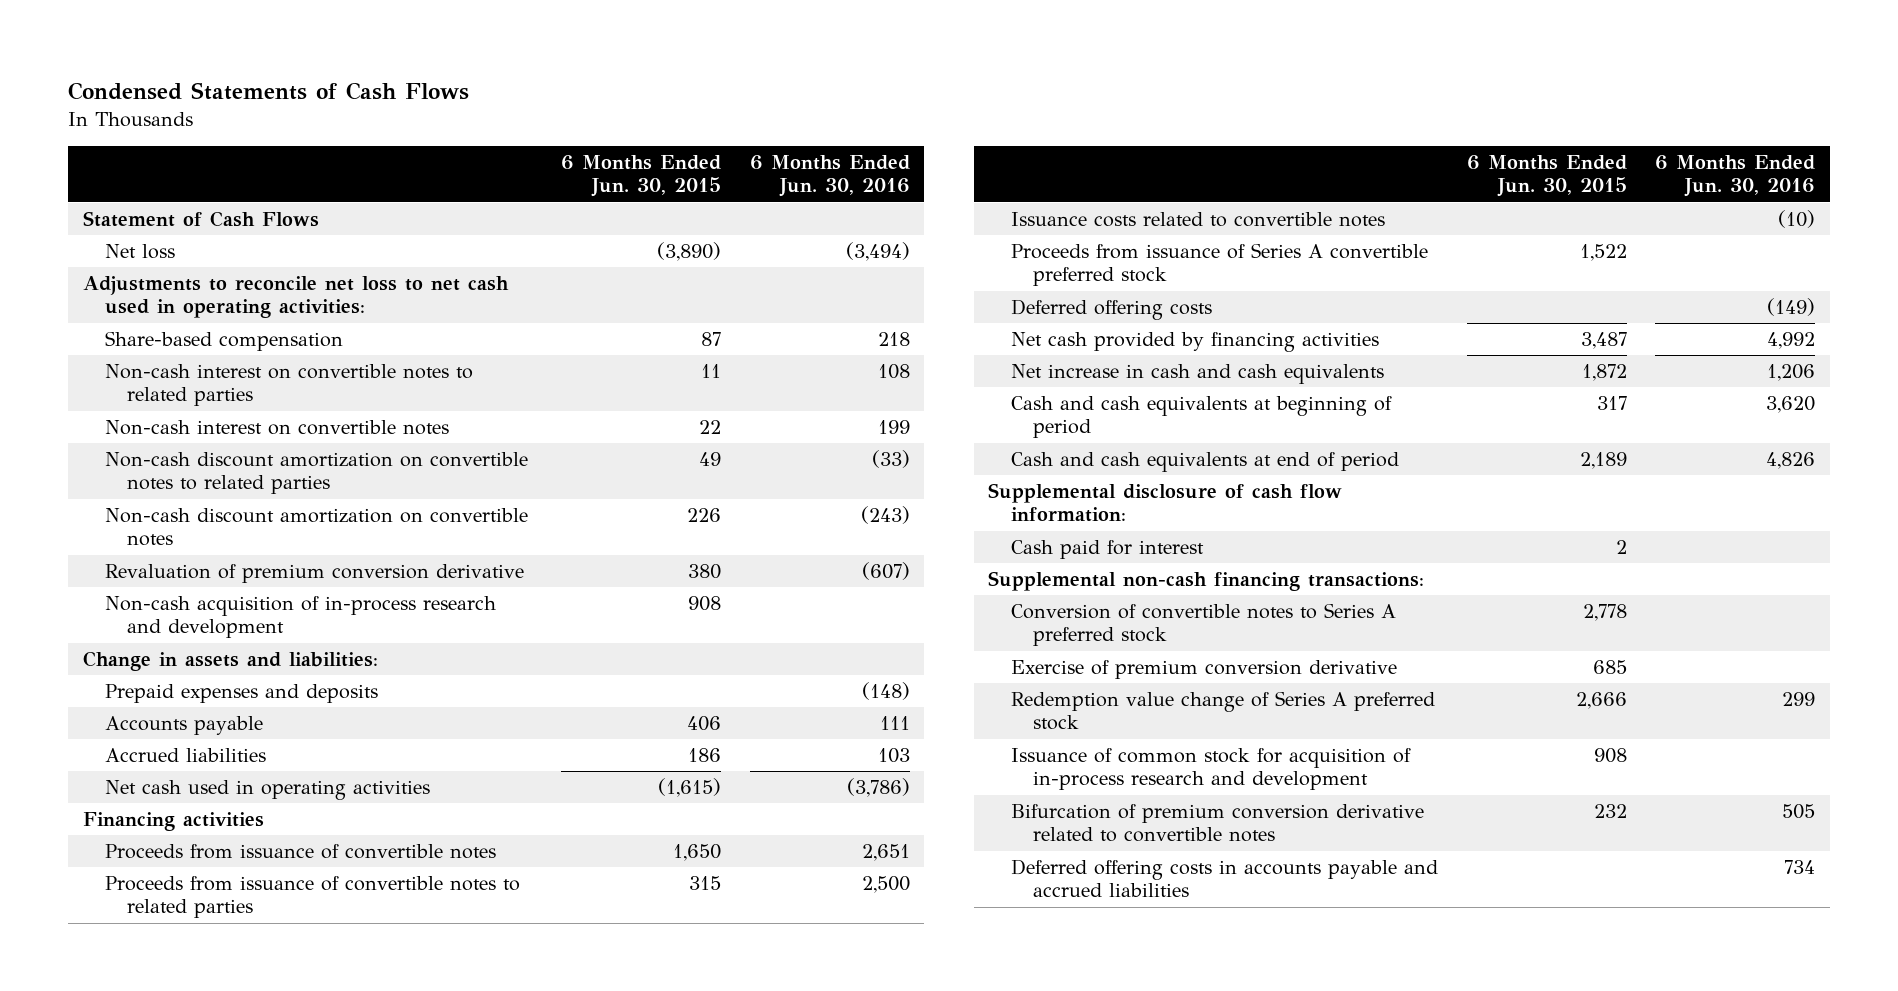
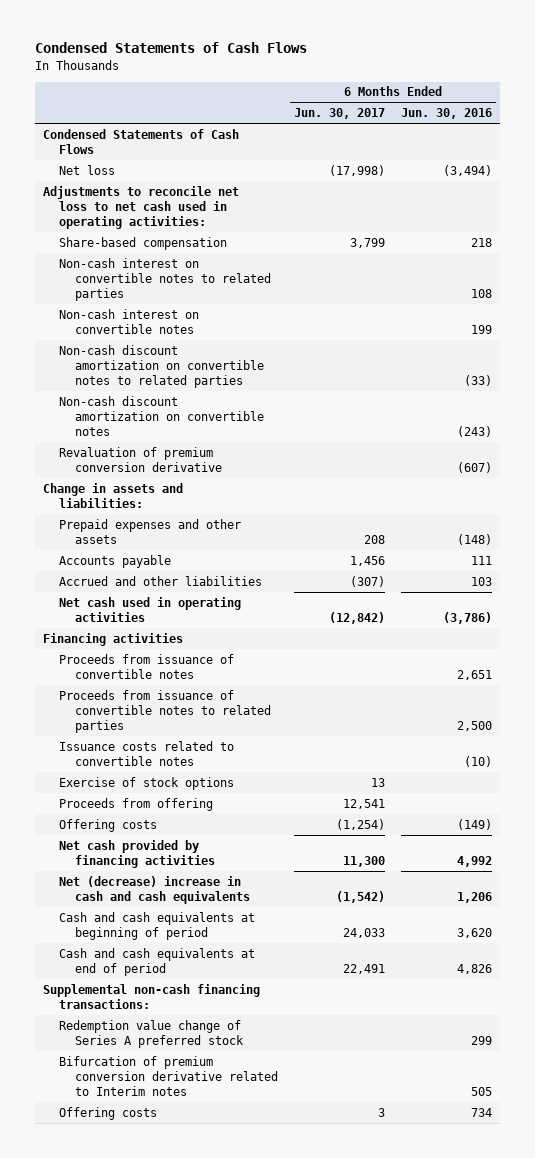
- | 6 Months Ended Jun. 30, 2015 | 6 Months Ended Jun. 30, 2016
+ | 6 Months Ended Jun. 30, 2017 | 6 Months Ended Jun. 30, 2016
- Statement of Cash Flows
+ Condensed Statements of Cash Flows
- Non-cash acquisition of in-process research and development | 908 |
- Prepaid expenses and deposits | | (148)
+ Prepaid expenses and other assets | 208 | (148)
- Accrued liabilities | 186 | 103
+ Accrued and other liabilities | (307) | 103
- Proceeds from issuance of Series A convertible preferred stock | 1,522 |
- Deferred offering costs | | (149)
+ Exercise of stock options | 13 |
+ Proceeds from offering | 12,541 |
+ Offering costs | (1,254) | (149)
- Net increase in cash and cash equivalents | 1,872 | 1,206
+ Net (decrease) increase in cash and cash equivalents | (1,542) | 1,206
- Supplemental disclosure of cash flow information:
- Cash paid for interest | 2 |
- Conversion of convertible notes to Series A preferred stock | 2,778 |
- Exercise of premium conversion derivative | 685 |
- Issuance of common stock for acquisition of in-process research and development | 908 |
- Bifurcation of premium conversion derivative related to convertible notes | 232 | 505
- Deferred offering costs in accounts payable and accrued liabilities | | 734
+ Bifurcation of premium conversion derivative related to Interim notes | | 505
+ Offering costs | 3 | 734

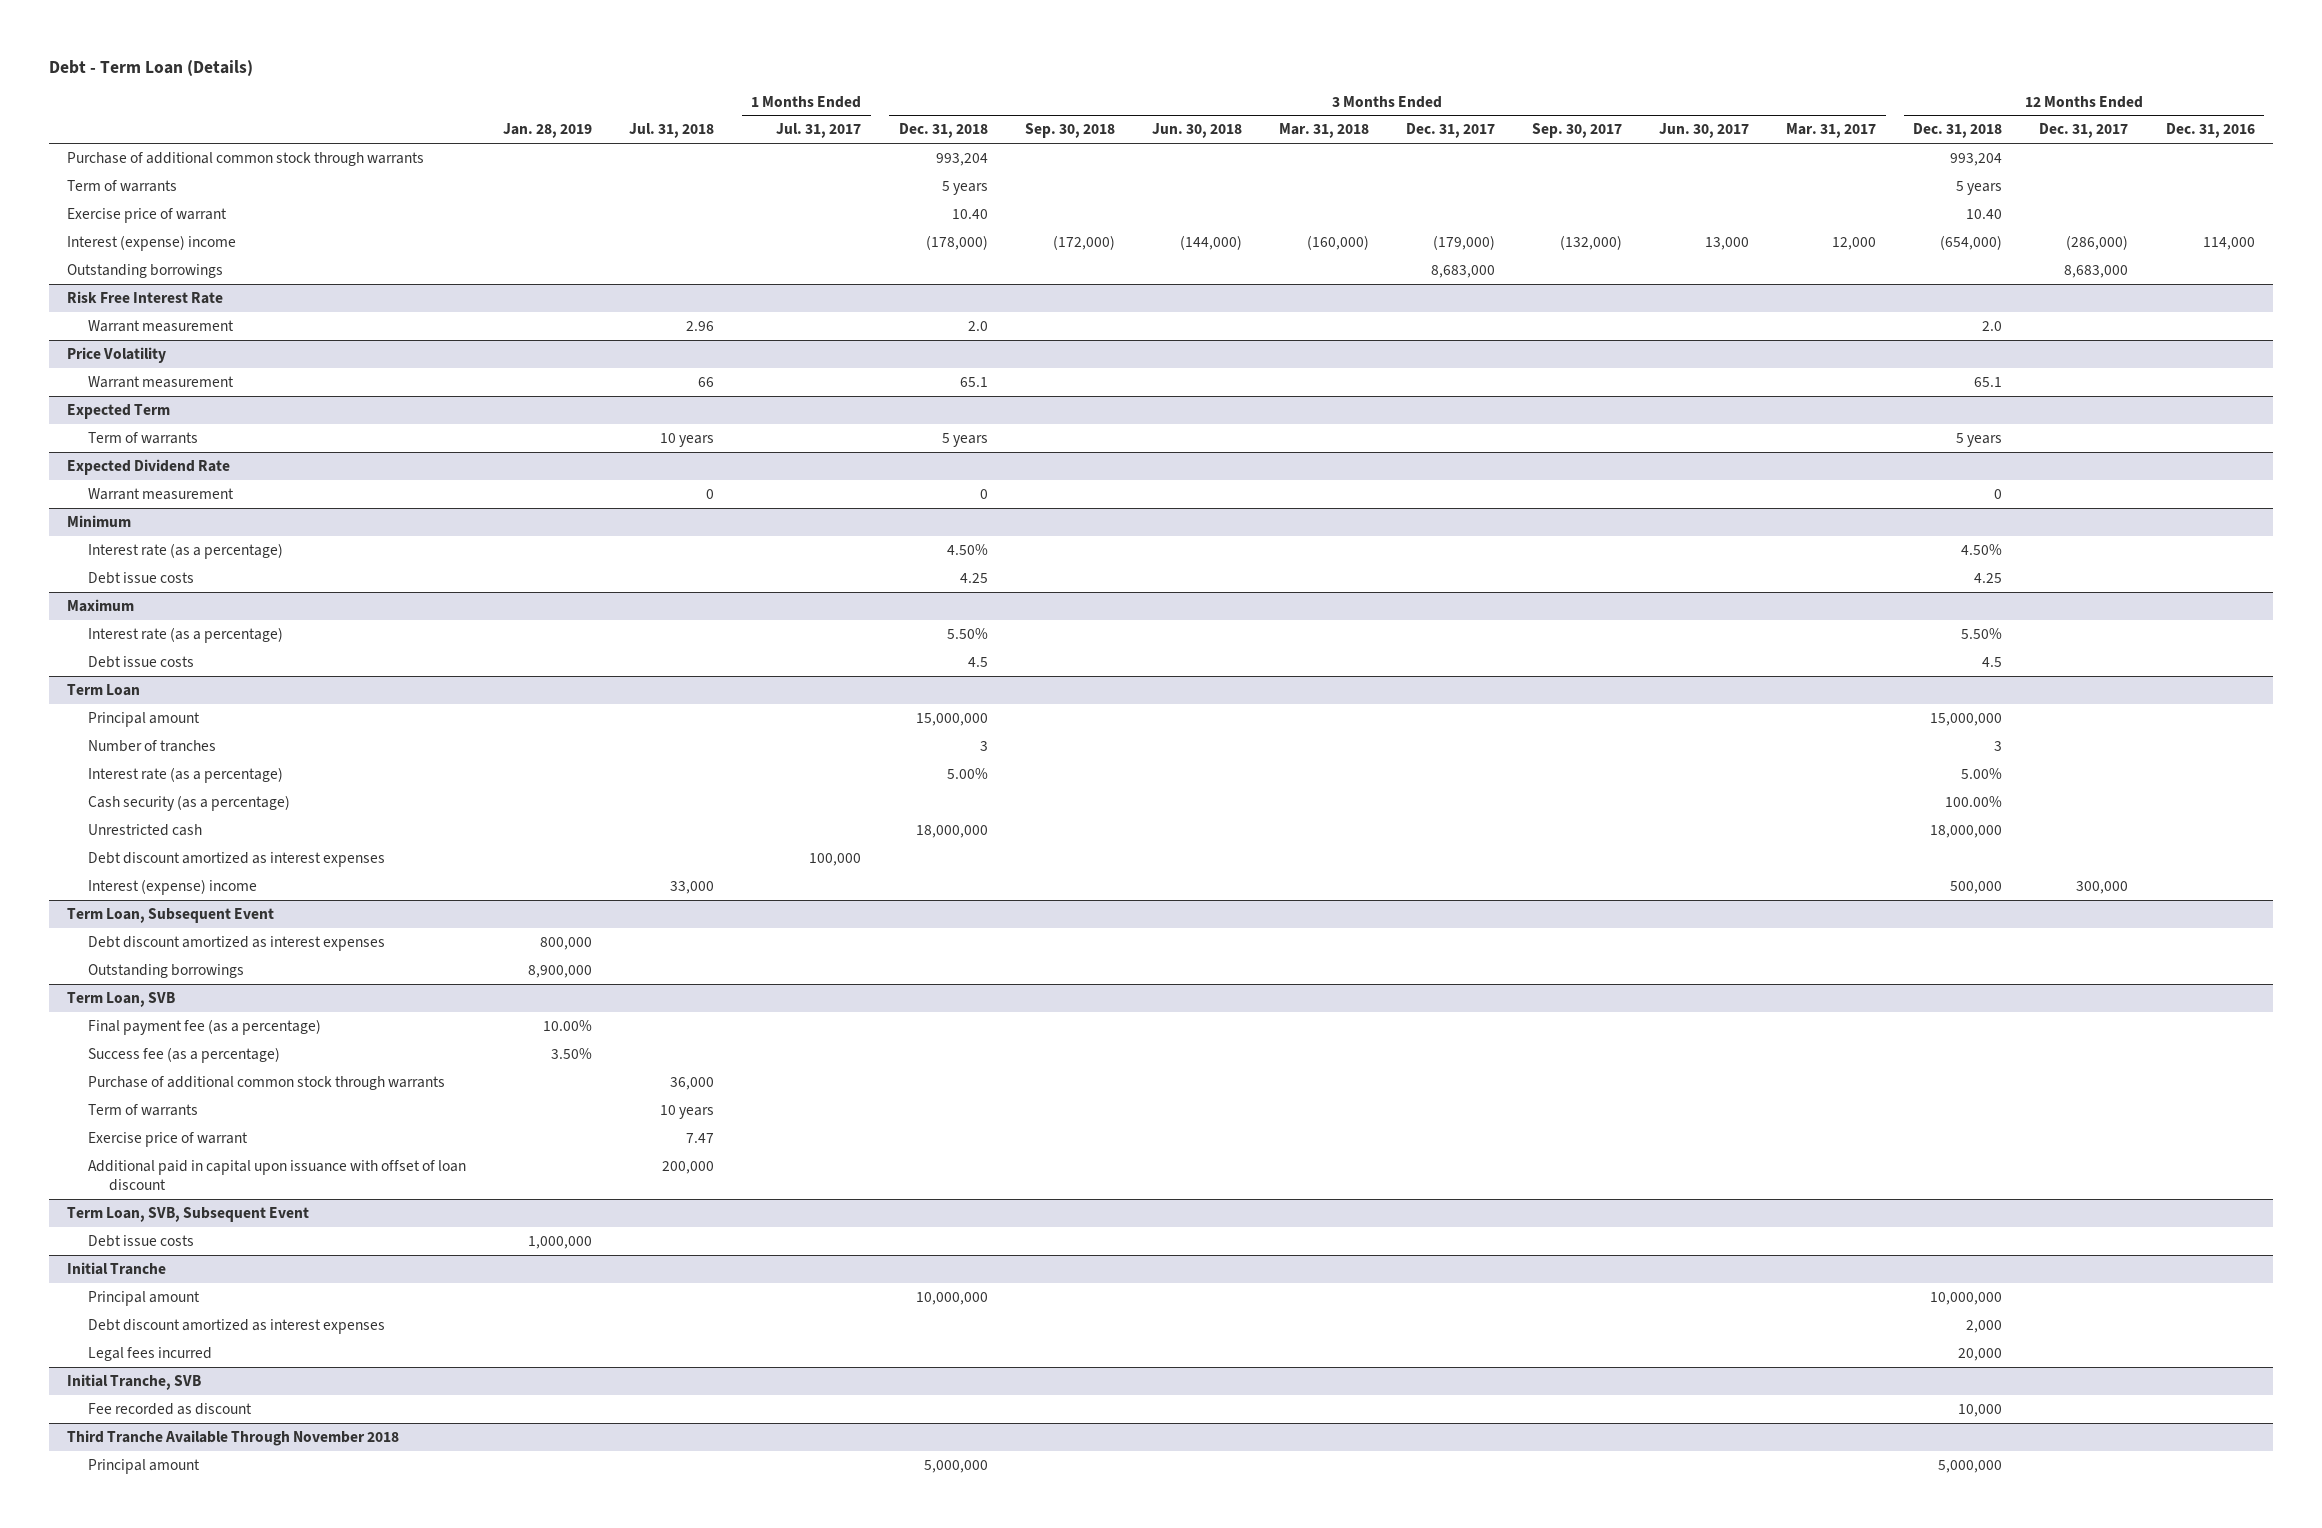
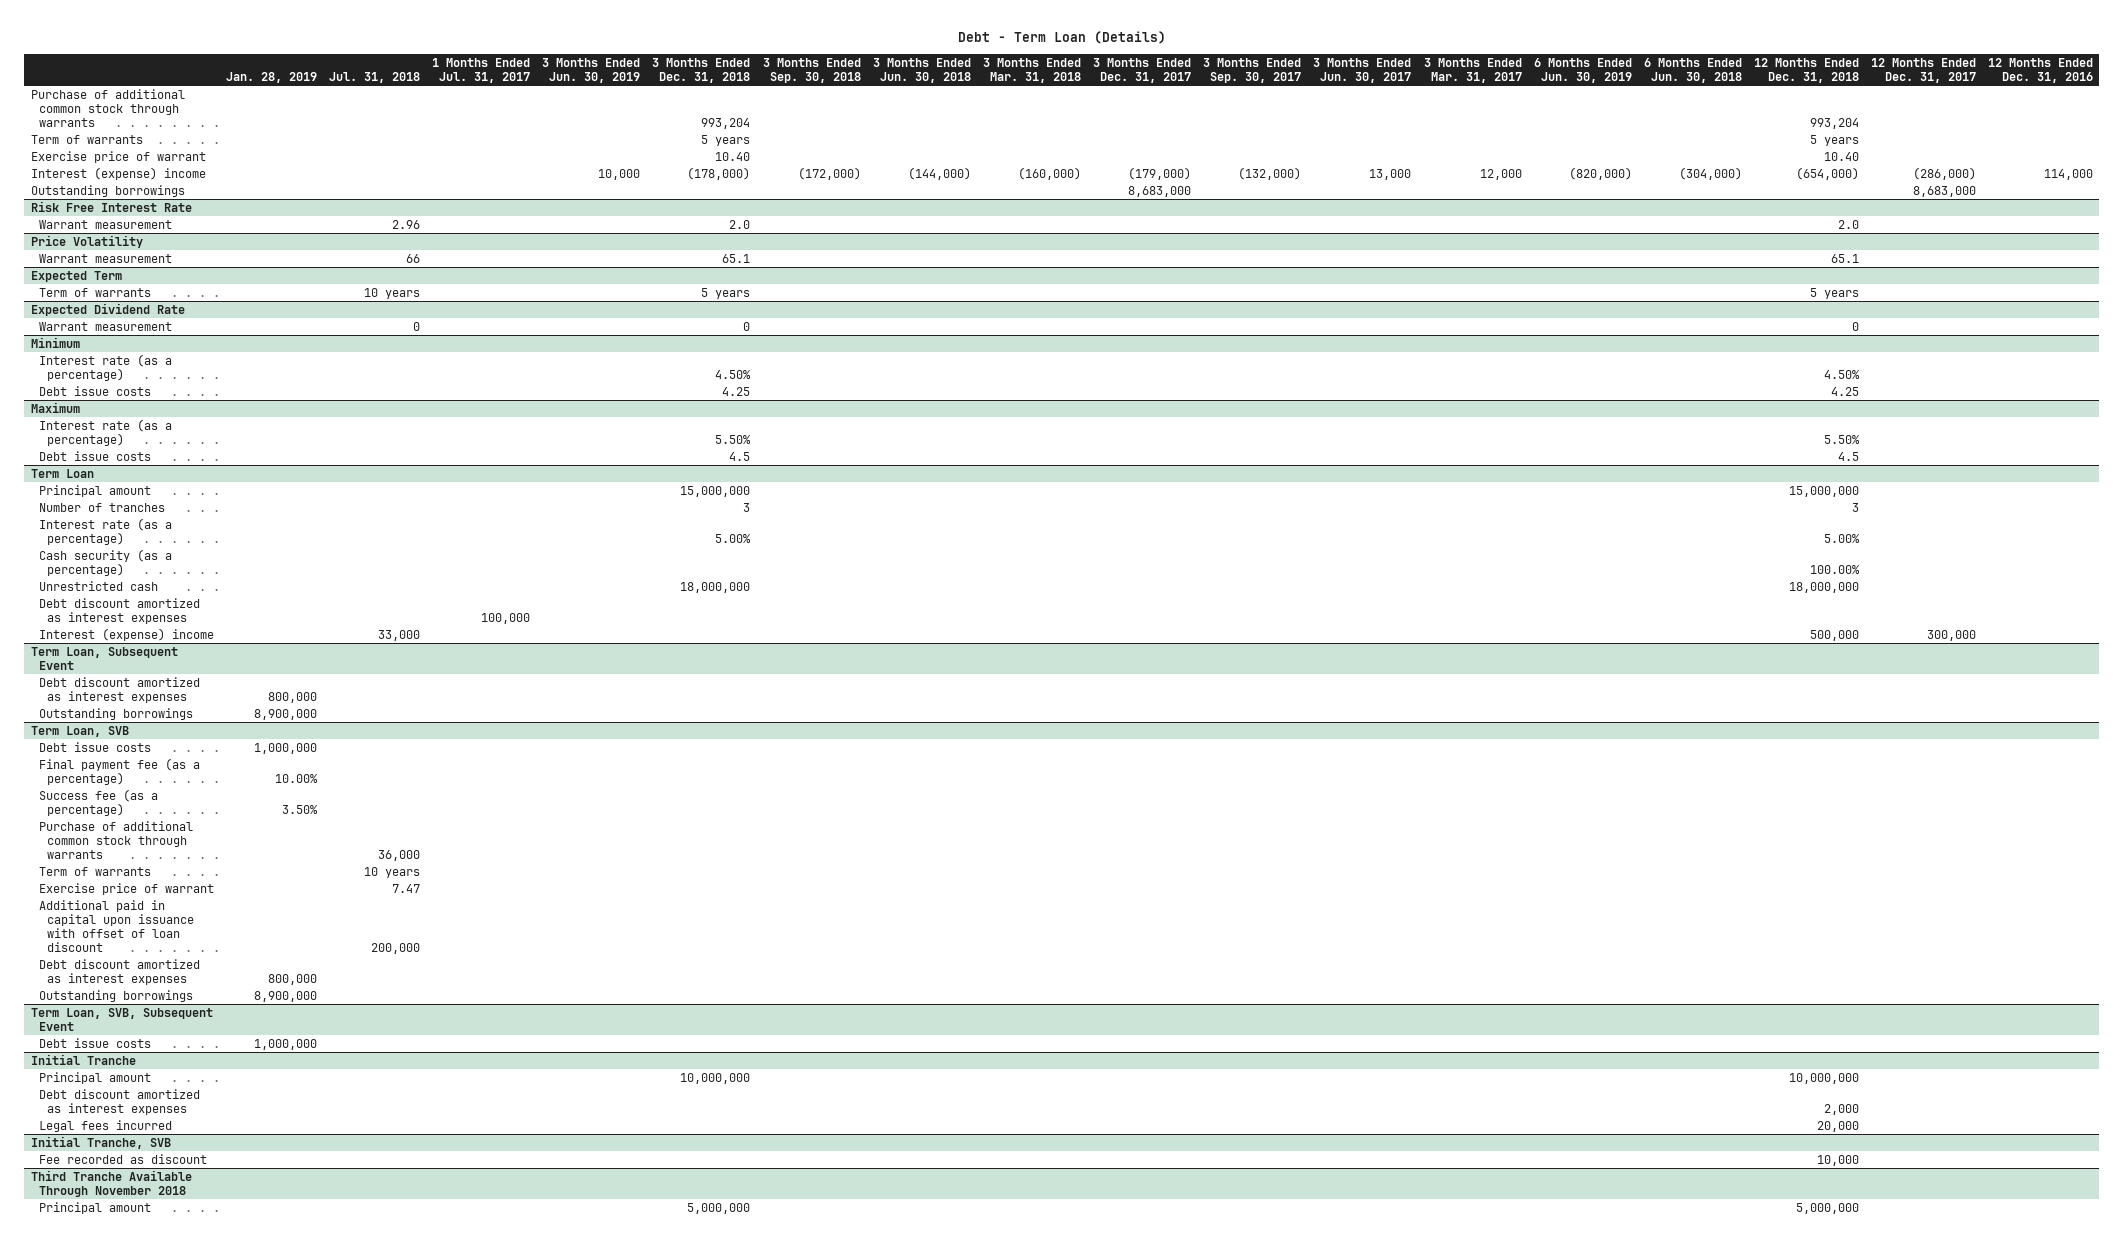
- | Jan. 28, 2019 | Jul. 31, 2018 | 1 Months Ended Jul. 31, 2017 | 3 Months Ended Dec. 31, 2018 | 3 Months Ended Sep. 30, 2018 | 3 Months Ended Jun. 30, 2018 | 3 Months Ended Mar. 31, 2018 | 3 Months Ended Dec. 31, 2017 | 3 Months Ended Sep. 30, 2017 | 3 Months Ended Jun. 30, 2017 | 3 Months Ended Mar. 31, 2017 | 12 Months Ended Dec. 31, 2018 | 12 Months Ended Dec. 31, 2017 | 12 Months Ended Dec. 31, 2016
+ | Jan. 28, 2019 | Jul. 31, 2018 | 1 Months Ended Jul. 31, 2017 | 3 Months Ended Jun. 30, 2019 | 3 Months Ended Dec. 31, 2018 | 3 Months Ended Sep. 30, 2018 | 3 Months Ended Jun. 30, 2018 | 3 Months Ended Mar. 31, 2018 | 3 Months Ended Dec. 31, 2017 | 3 Months Ended Sep. 30, 2017 | 3 Months Ended Jun. 30, 2017 | 3 Months Ended Mar. 31, 2017 | 6 Months Ended Jun. 30, 2019 | 6 Months Ended Jun. 30, 2018 | 12 Months Ended Dec. 31, 2018 | 12 Months Ended Dec. 31, 2017 | 12 Months Ended Dec. 31, 2016
@ Term Loan, SVB
+ Debt issue costs | 1,000,000 | | | | | | | | | | | | | | | |
+ Debt discount amortized as interest expenses | 800,000 | | | | | | | | | | | | | | | |
+ Outstanding borrowings | 8,900,000 | | | | | | | | | | | | | | | |

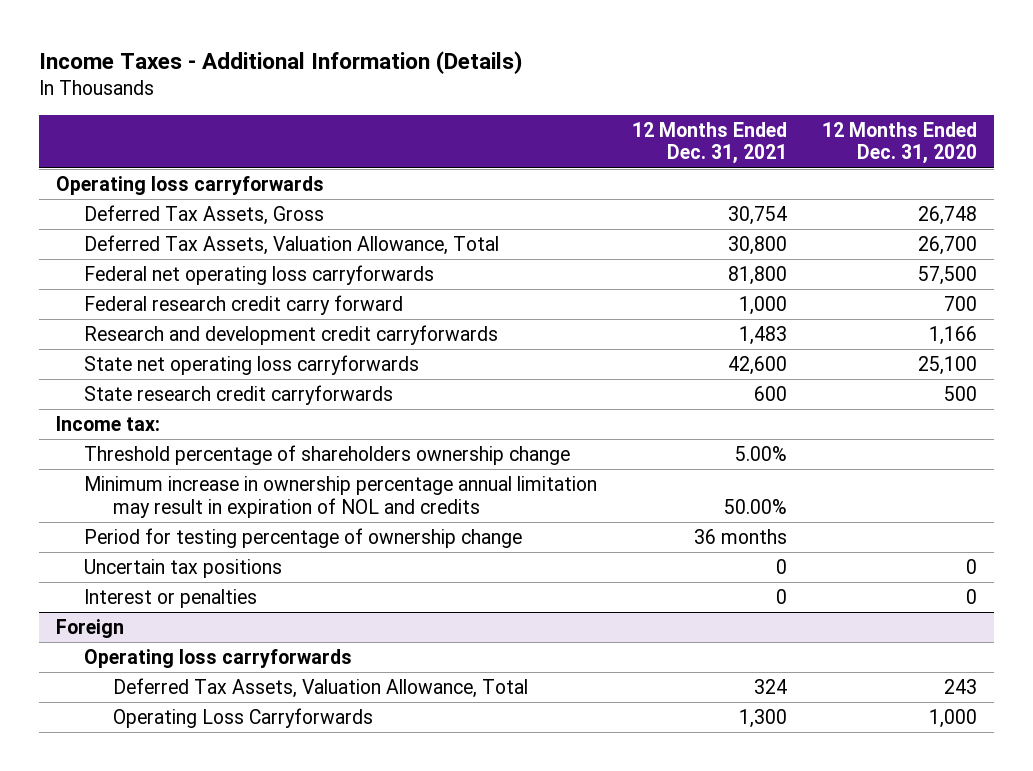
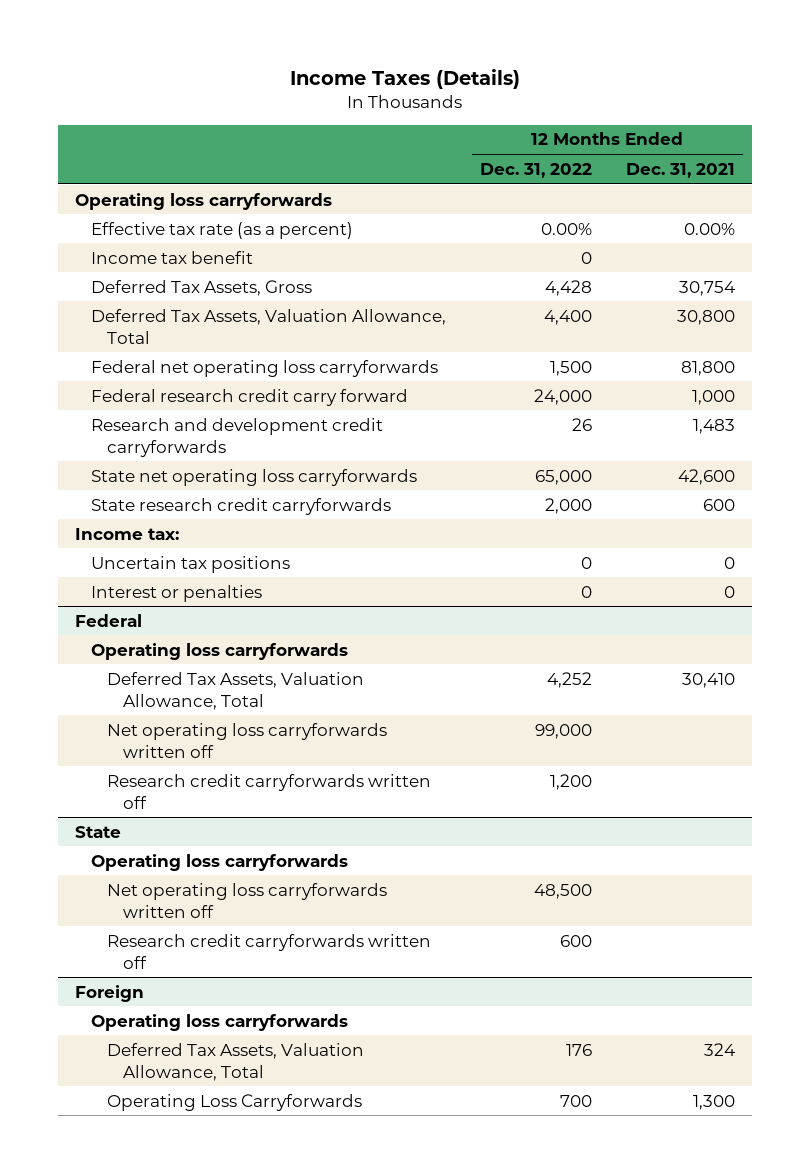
- Income Taxes - Additional Information (Details)
+ Income Taxes (Details)
- | 12 Months Ended Dec. 31, 2021 | 12 Months Ended Dec. 31, 2020
+ | 12 Months Ended Dec. 31, 2022 | 12 Months Ended Dec. 31, 2021
+ Effective tax rate (as a percent) | 0.00% | 0.00%
+ Income tax benefit | 0 |
- Threshold percentage of shareholders ownership change | 5.00% |
- Minimum increase in ownership percentage annual limitation may result in expiration of NOL and credits | 50.00% |
- Period for testing percentage of ownership change | 36 months |
+ Federal
+ Operating loss carryforwards
+ Deferred Tax Assets, Valuation Allowance, Total | 4,252 | 30,410
+ Net operating loss carryforwards written off | 99,000 |
+ Research credit carryforwards written off | 1,200 |
+ State
+ Operating loss carryforwards
+ Net operating loss carryforwards written off | 48,500 |
+ Research credit carryforwards written off | 600 |

